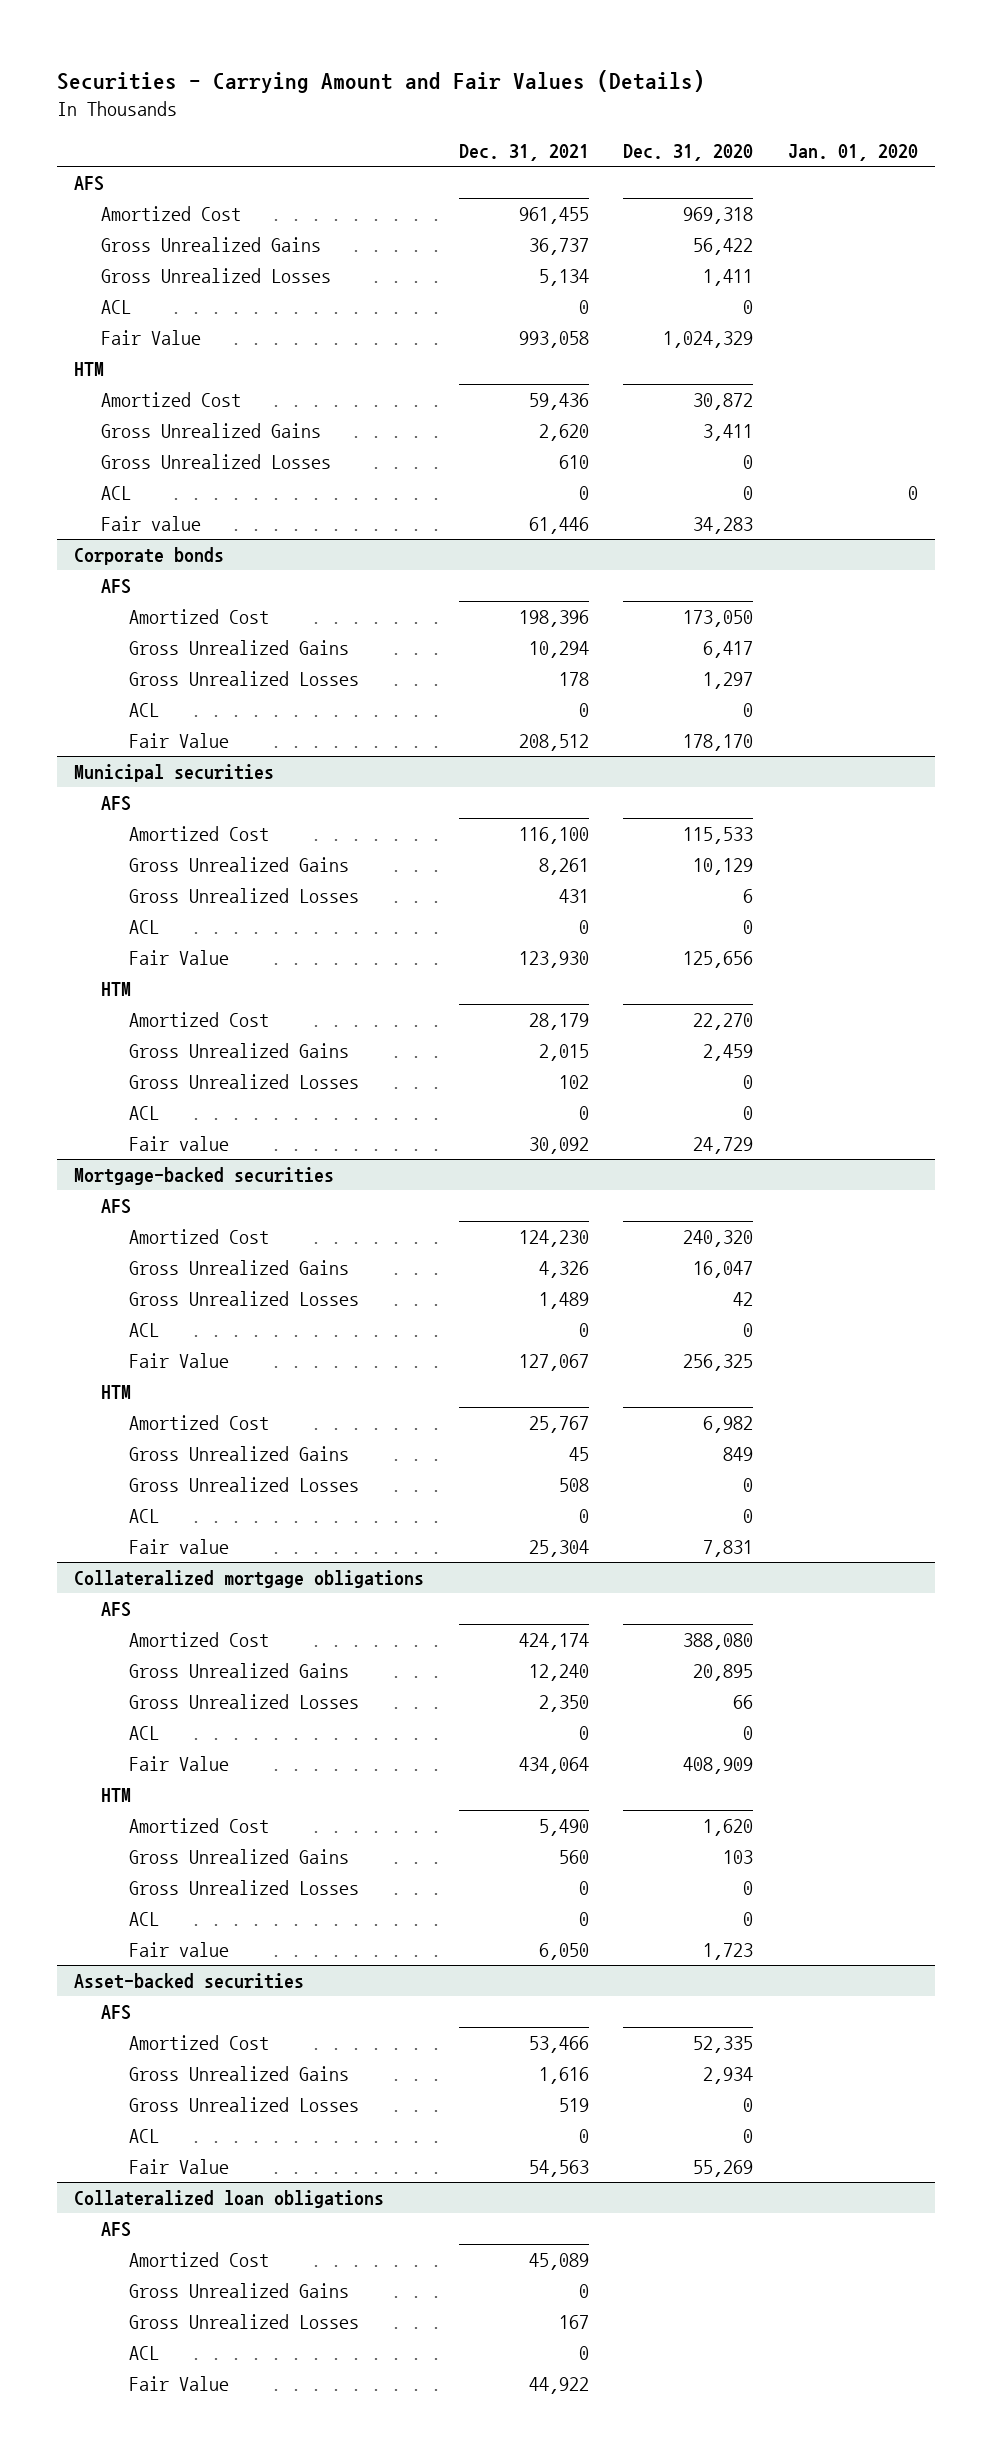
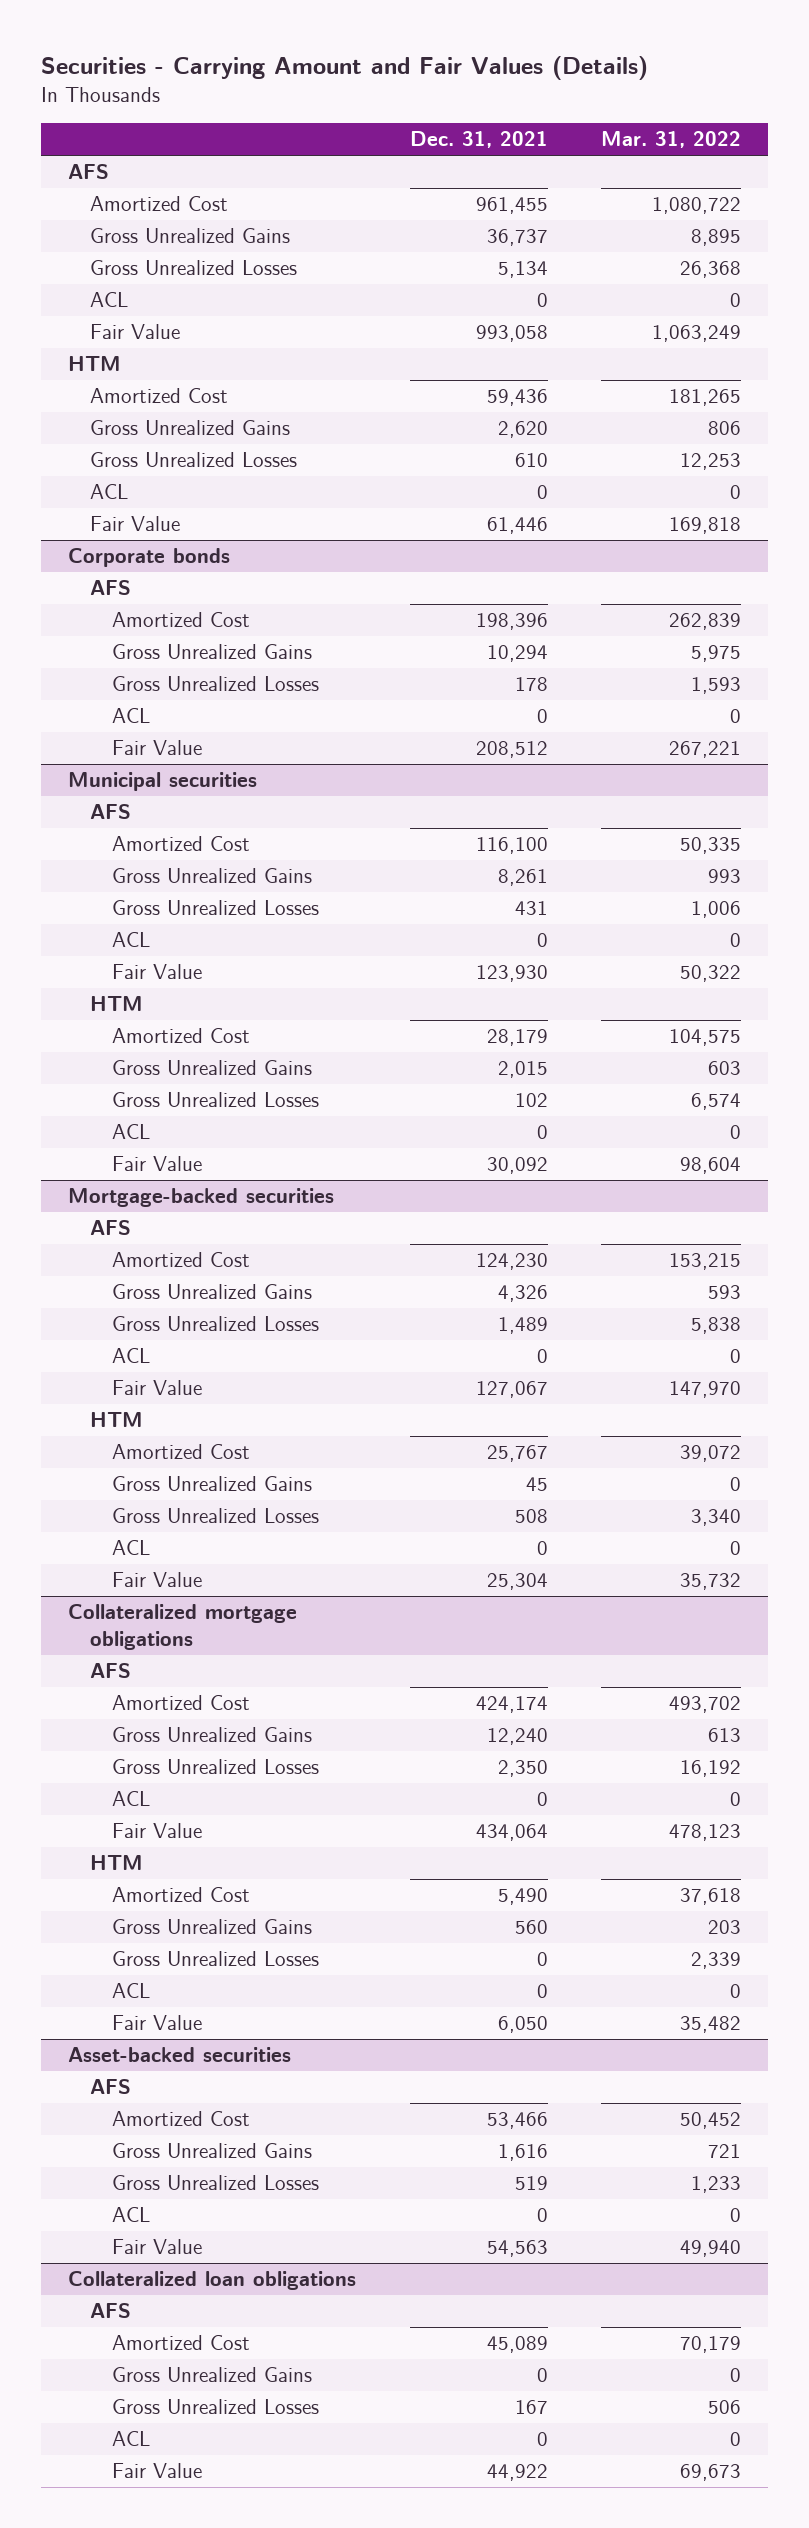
- | Dec. 31, 2021 | Dec. 31, 2020 | Jan. 01, 2020
+ | Dec. 31, 2021 | Mar. 31, 2022
- Fair value | 61,446 | 34,283 |
+ Fair Value | 61,446 | 169,818
@ Municipal securities
- Fair value | 30,092 | 24,729 |
+ Fair Value | 30,092 | 98,604
@ Mortgage-backed securities
- Fair value | 25,304 | 7,831 |
+ Fair Value | 25,304 | 35,732
@ Collateralized mortgage obligations
- Fair value | 6,050 | 1,723 |
+ Fair Value | 6,050 | 35,482

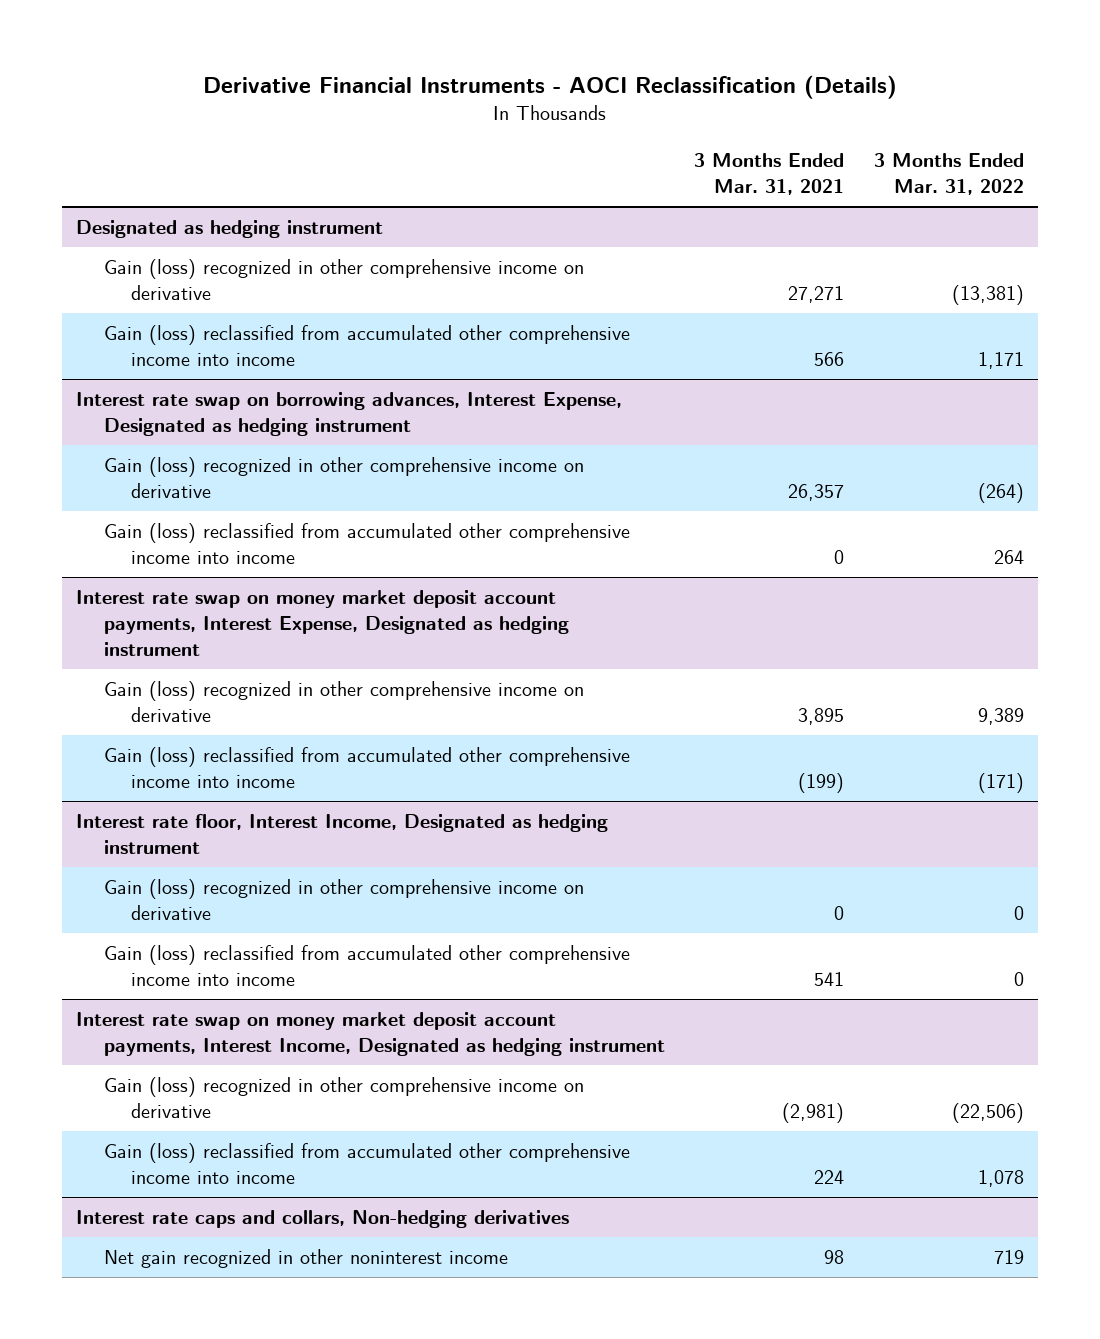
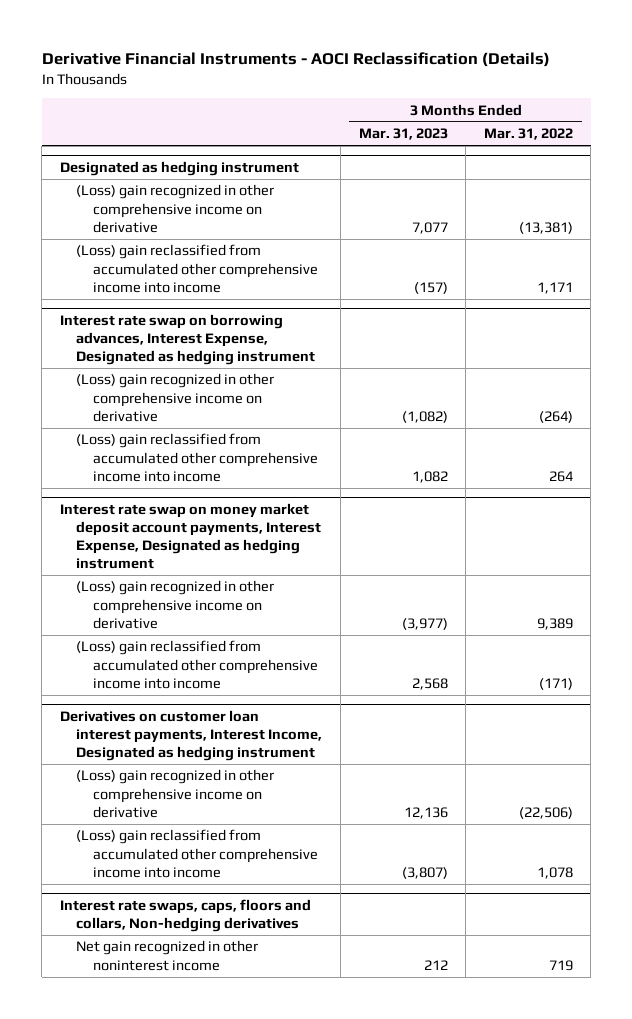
- | 3 Months Ended Mar. 31, 2021 | 3 Months Ended Mar. 31, 2022
+ | 3 Months Ended Mar. 31, 2023 | 3 Months Ended Mar. 31, 2022
@ Designated as hedging instrument
- Gain (loss) recognized in other comprehensive income on derivative | 27,271 | (13,381)
- Gain (loss) reclassified from accumulated other comprehensive income into income | 566 | 1,171
+ (Loss) gain recognized in other comprehensive income on derivative | 7,077 | (13,381)
+ (Loss) gain reclassified from accumulated other comprehensive income into income | (157) | 1,171
@ Interest rate swap on borrowing advances, Interest Expense, Designated as hedging instrument
- Gain (loss) recognized in other comprehensive income on derivative | 26,357 | (264)
- Gain (loss) reclassified from accumulated other comprehensive income into income | 0 | 264
+ (Loss) gain recognized in other comprehensive income on derivative | (1,082) | (264)
+ (Loss) gain reclassified from accumulated other comprehensive income into income | 1,082 | 264
@ Interest rate swap on money market deposit account payments, Interest Expense, Designated as hedging instrument
- Gain (loss) recognized in other comprehensive income on derivative | 3,895 | 9,389
- Gain (loss) reclassified from accumulated other comprehensive income into income | (199) | (171)
- Interest rate floor, Interest Income, Designated as hedging instrument
- Gain (loss) recognized in other comprehensive income on derivative | 0 | 0
- Gain (loss) reclassified from accumulated other comprehensive income into income | 541 | 0
- Interest rate swap on money market deposit account payments, Interest Income, Designated as hedging instrument
- Gain (loss) recognized in other comprehensive income on derivative | (2,981) | (22,506)
- Gain (loss) reclassified from accumulated other comprehensive income into income | 224 | 1,078
- Interest rate caps and collars, Non-hedging derivatives
@ Interest rate swap on money market deposit account payments, Interest Expense, Designated as hedging instrument
+ (Loss) gain recognized in other comprehensive income on derivative | (3,977) | 9,389
+ (Loss) gain reclassified from accumulated other comprehensive income into income | 2,568 | (171)
+ Derivatives on customer loan interest payments, Interest Income, Designated as hedging instrument
+ (Loss) gain recognized in other comprehensive income on derivative | 12,136 | (22,506)
+ (Loss) gain reclassified from accumulated other comprehensive income into income | (3,807) | 1,078
+ Interest rate swaps, caps, floors and collars, Non-hedging derivatives

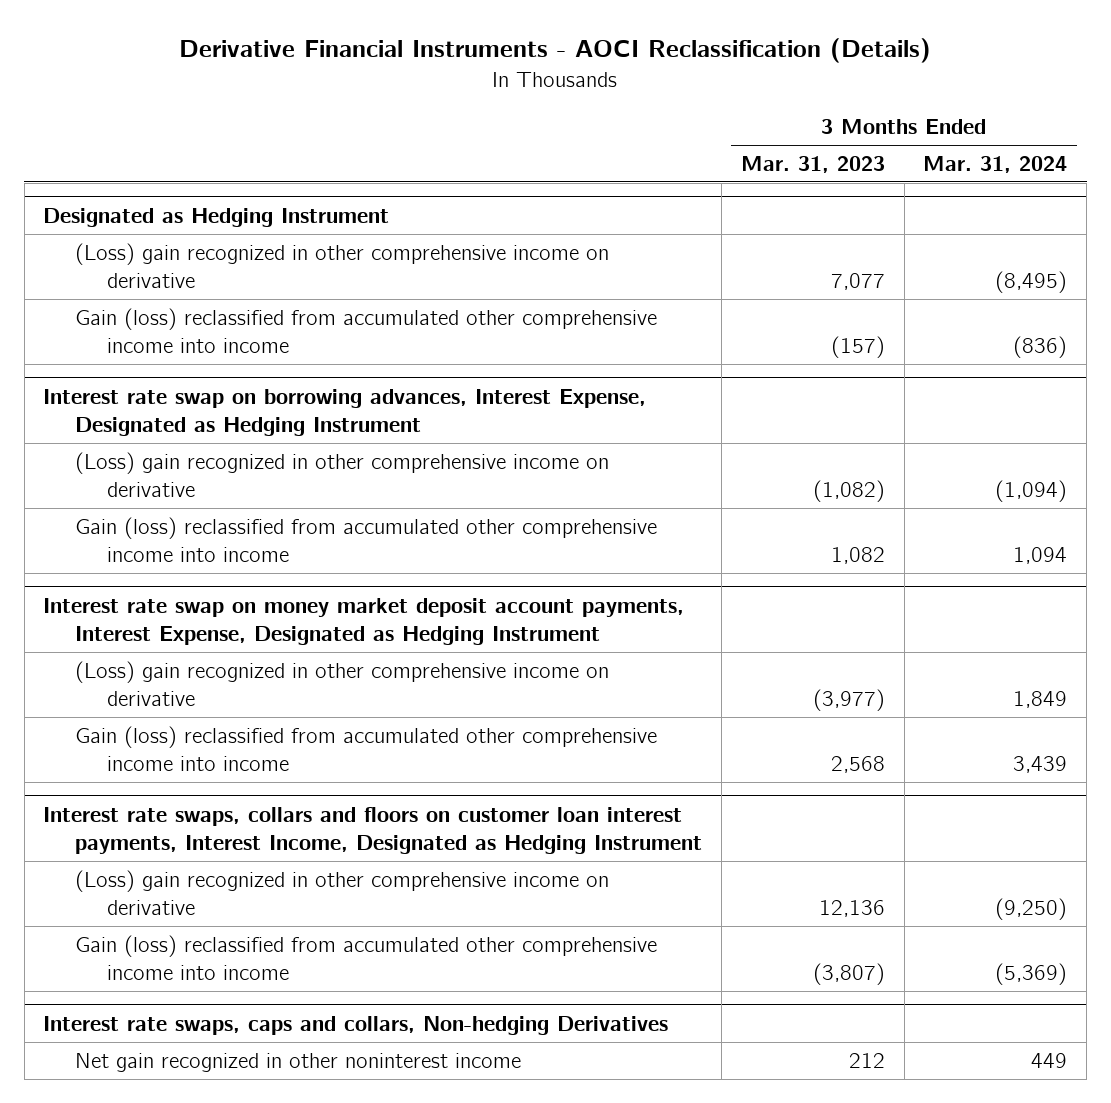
- | 3 Months Ended Mar. 31, 2023 | 3 Months Ended Mar. 31, 2022
+ | 3 Months Ended Mar. 31, 2023 | 3 Months Ended Mar. 31, 2024
- Designated as hedging instrument
+ Designated as Hedging Instrument
- (Loss) gain reclassified from accumulated other comprehensive income into income | (157) | 1,171
- Interest rate swap on borrowing advances, Interest Expense, Designated as hedging instrument
+ Gain (loss) reclassified from accumulated other comprehensive income into income | (157) | (836)
+ Interest rate swap on borrowing advances, Interest Expense, Designated as Hedging Instrument
- (Loss) gain reclassified from accumulated other comprehensive income into income | 1,082 | 264
- Interest rate swap on money market deposit account payments, Interest Expense, Designated as hedging instrument
+ Gain (loss) reclassified from accumulated other comprehensive income into income | 1,082 | 1,094
+ Interest rate swap on money market deposit account payments, Interest Expense, Designated as Hedging Instrument
- (Loss) gain reclassified from accumulated other comprehensive income into income | 2,568 | (171)
- Derivatives on customer loan interest payments, Interest Income, Designated as hedging instrument
+ Gain (loss) reclassified from accumulated other comprehensive income into income | 2,568 | 3,439
+ Interest rate swaps, collars and floors on customer loan interest payments, Interest Income, Designated as Hedging Instrument
- (Loss) gain reclassified from accumulated other comprehensive income into income | (3,807) | 1,078
- Interest rate swaps, caps, floors and collars, Non-hedging derivatives
+ Gain (loss) reclassified from accumulated other comprehensive income into income | (3,807) | (5,369)
+ Interest rate swaps, caps and collars, Non-hedging Derivatives

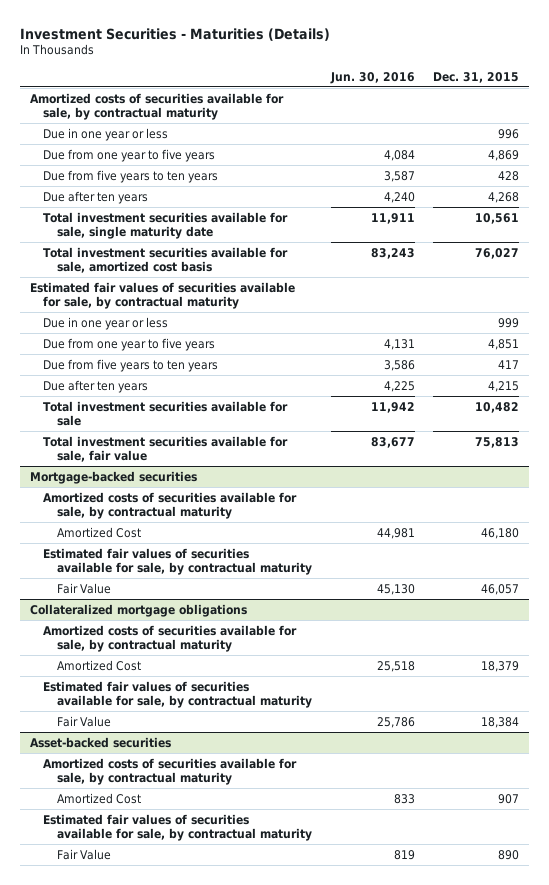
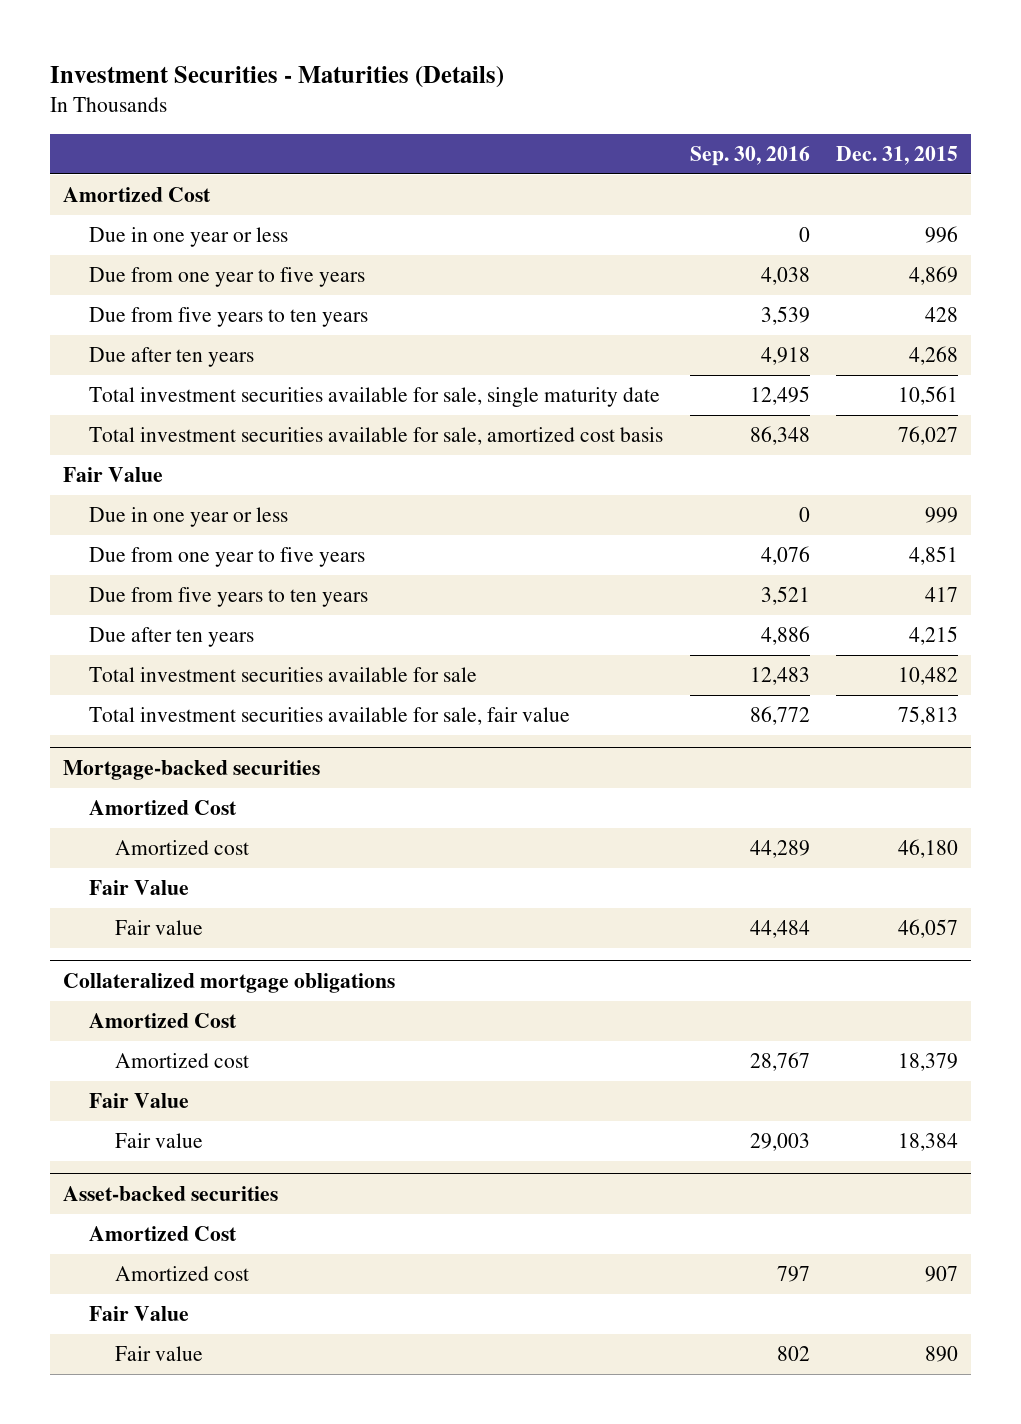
- | Jun. 30, 2016 | Dec. 31, 2015
+ | Sep. 30, 2016 | Dec. 31, 2015
- Amortized costs of securities available for sale, by contractual maturity
+ Amortized Cost
- Estimated fair values of securities available for sale, by contractual maturity
+ Fair Value
@ Mortgage-backed securities
- Amortized costs of securities available for sale, by contractual maturity
- Amortized Cost | 44,981 | 46,180
- Estimated fair values of securities available for sale, by contractual maturity
- Fair Value | 45,130 | 46,057
+ Amortized Cost
+ Amortized cost | 44,289 | 46,180
+ Fair Value
+ Fair value | 44,484 | 46,057
@ Collateralized mortgage obligations
- Amortized costs of securities available for sale, by contractual maturity
- Amortized Cost | 25,518 | 18,379
- Estimated fair values of securities available for sale, by contractual maturity
- Fair Value | 25,786 | 18,384
+ Amortized Cost
+ Amortized cost | 28,767 | 18,379
+ Fair Value
+ Fair value | 29,003 | 18,384
@ Asset-backed securities
- Amortized costs of securities available for sale, by contractual maturity
- Amortized Cost | 833 | 907
- Estimated fair values of securities available for sale, by contractual maturity
- Fair Value | 819 | 890
+ Amortized Cost
+ Amortized cost | 797 | 907
+ Fair Value
+ Fair value | 802 | 890

